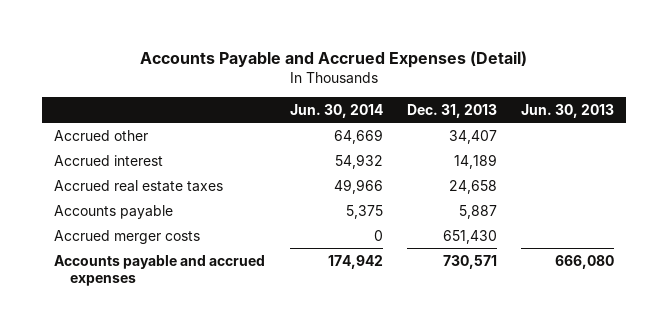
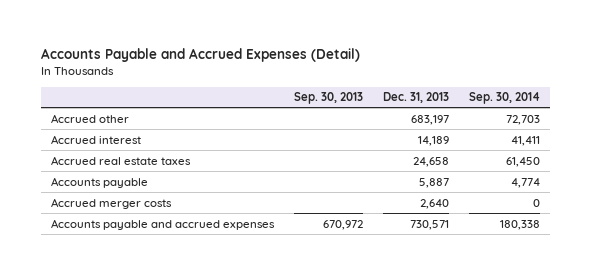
- | Jun. 30, 2014 | Dec. 31, 2013 | Jun. 30, 2013
+ | Sep. 30, 2013 | Dec. 31, 2013 | Sep. 30, 2014
- Accrued other | 64,669 | 34,407 |
+ Accrued other | | 683,197 | 72,703
- Accrued merger costs | 0 | 651,430 |
+ Accrued merger costs | | 2,640 | 0

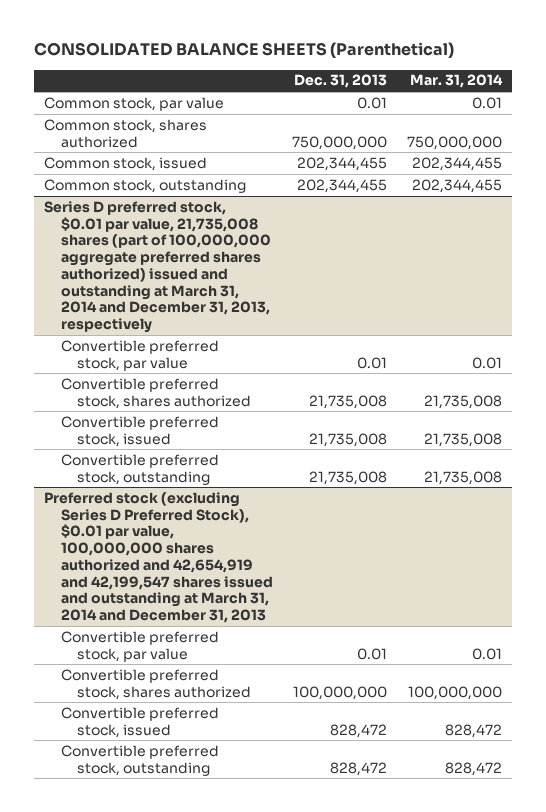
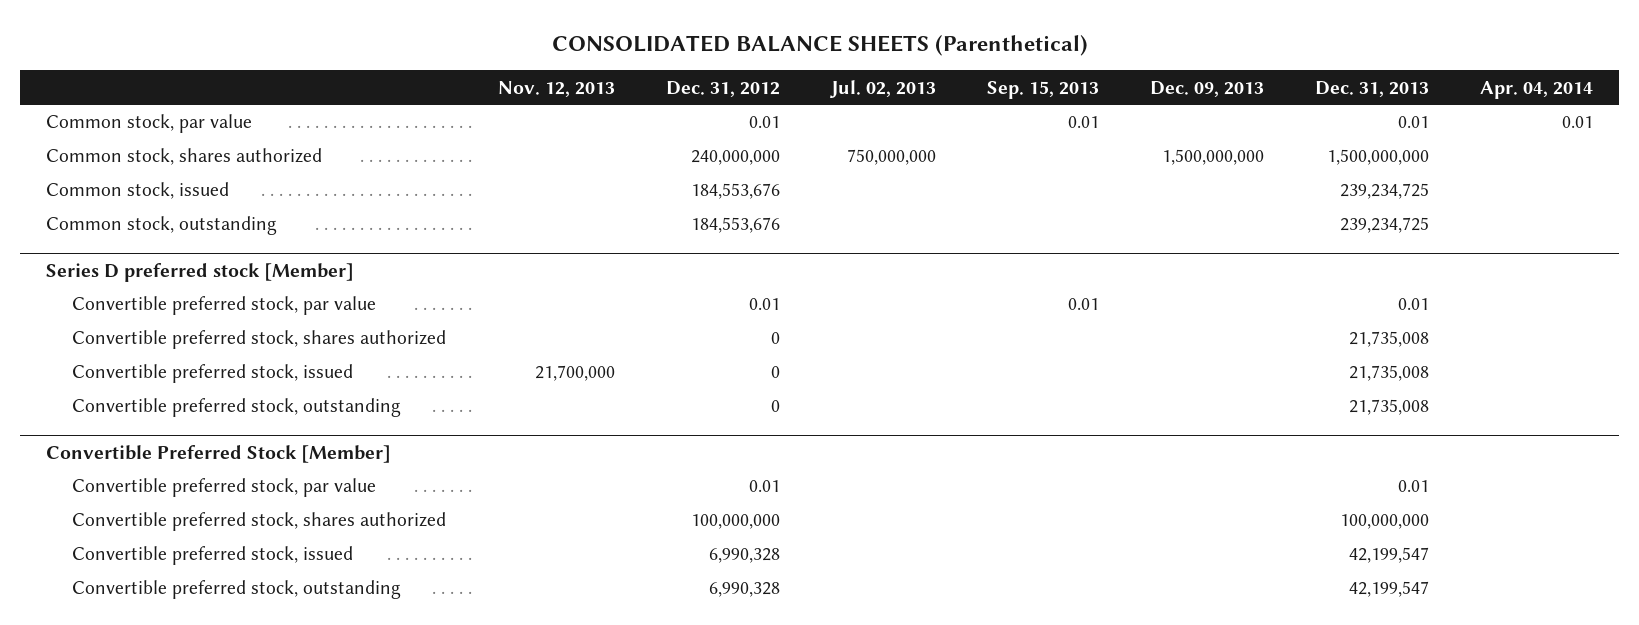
- | Dec. 31, 2013 | Mar. 31, 2014
+ | Nov. 12, 2013 | Dec. 31, 2012 | Jul. 02, 2013 | Sep. 15, 2013 | Dec. 09, 2013 | Dec. 31, 2013 | Apr. 04, 2014
- Common stock, shares authorized | 750,000,000 | 750,000,000
- Common stock, issued | 202,344,455 | 202,344,455
- Common stock, outstanding | 202,344,455 | 202,344,455
- Series D preferred stock, $0.01 par value, 21,735,008 shares (part of 100,000,000 aggregate preferred shares authorized) issued and outstanding at March 31, 2014 and December 31, 2013, respectively
+ Common stock, shares authorized | | 240,000,000 | 750,000,000 | | 1,500,000,000 | 1,500,000,000 |
+ Common stock, issued | | 184,553,676 | | | | 239,234,725 |
+ Common stock, outstanding | | 184,553,676 | | | | 239,234,725 |
+ Series D preferred stock [Member]
- Preferred stock (excluding Series D Preferred Stock), $0.01 par value, 100,000,000 shares authorized and 42,654,919 and 42,199,547 shares issued and outstanding at March 31, 2014 and December 31, 2013
+ Convertible Preferred Stock [Member]
- Convertible preferred stock, issued | 828,472 | 828,472
- Convertible preferred stock, outstanding | 828,472 | 828,472
+ Convertible preferred stock, issued | | 6,990,328 | | | | 42,199,547 |
+ Convertible preferred stock, outstanding | | 6,990,328 | | | | 42,199,547 |

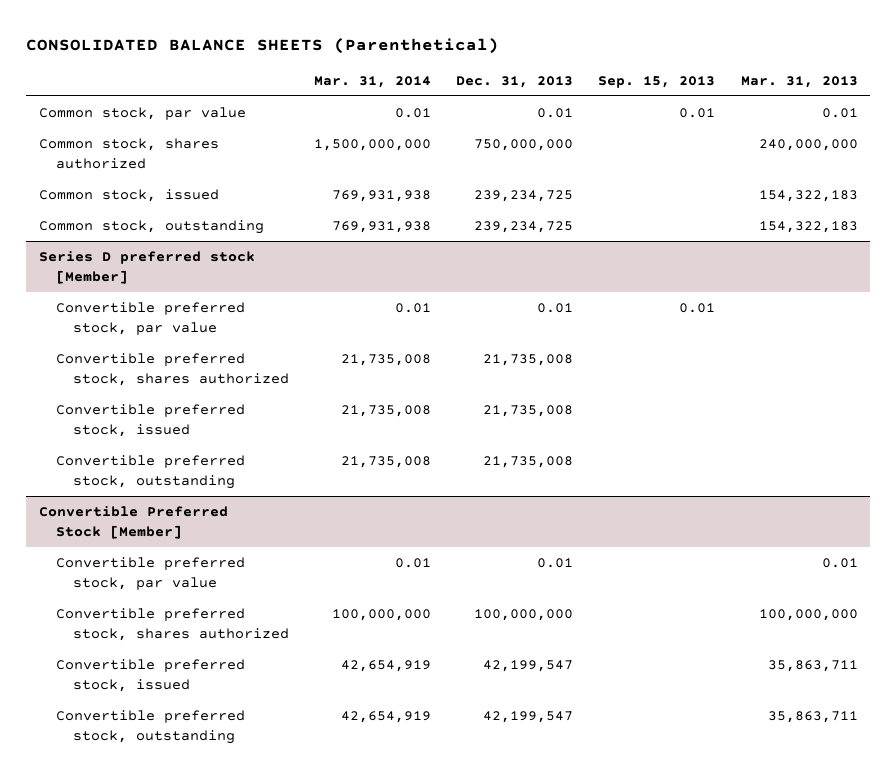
- | Nov. 12, 2013 | Dec. 31, 2012 | Jul. 02, 2013 | Sep. 15, 2013 | Dec. 09, 2013 | Dec. 31, 2013 | Apr. 04, 2014
+ | Mar. 31, 2014 | Dec. 31, 2013 | Sep. 15, 2013 | Mar. 31, 2013
- Common stock, shares authorized | | 240,000,000 | 750,000,000 | | 1,500,000,000 | 1,500,000,000 |
+ Common stock, shares authorized | 1,500,000,000 | 750,000,000 | | 240,000,000

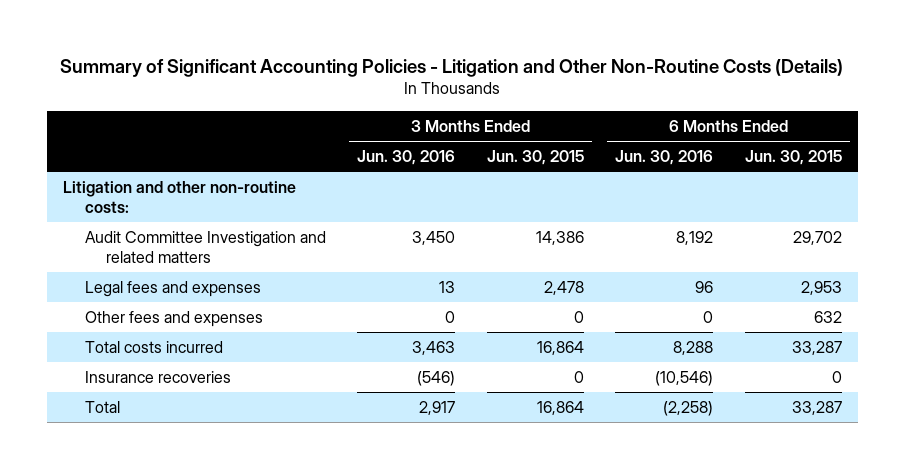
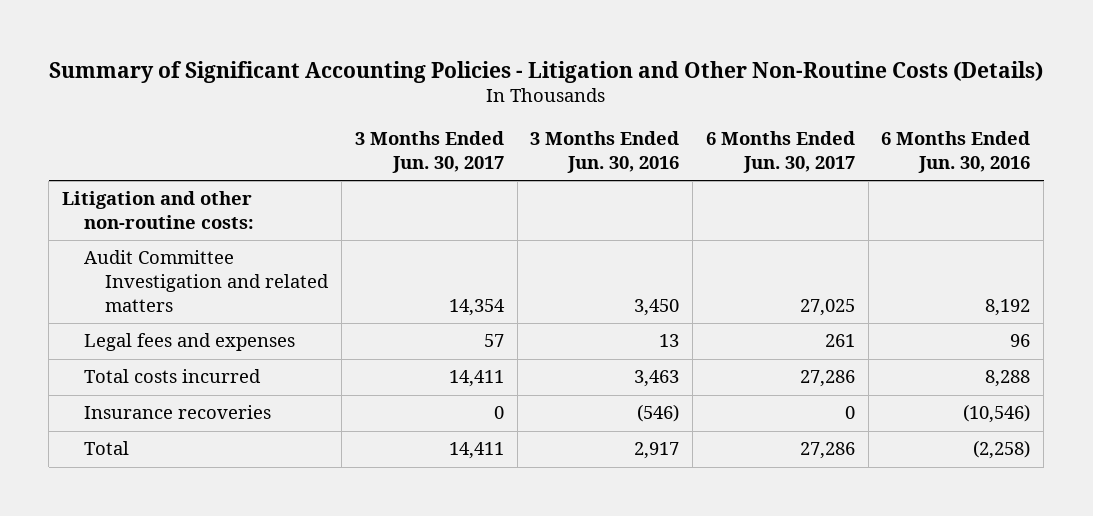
- | 3 Months Ended Jun. 30, 2016 | 3 Months Ended Jun. 30, 2015 | 6 Months Ended Jun. 30, 2016 | 6 Months Ended Jun. 30, 2015
+ | 3 Months Ended Jun. 30, 2017 | 3 Months Ended Jun. 30, 2016 | 6 Months Ended Jun. 30, 2017 | 6 Months Ended Jun. 30, 2016
- Other fees and expenses | 0 | 0 | 0 | 632

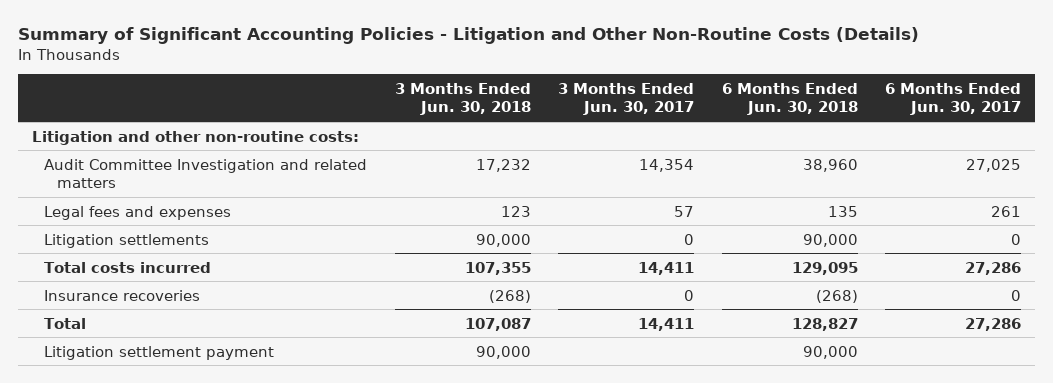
- | 3 Months Ended Jun. 30, 2017 | 3 Months Ended Jun. 30, 2016 | 6 Months Ended Jun. 30, 2017 | 6 Months Ended Jun. 30, 2016
+ | 3 Months Ended Jun. 30, 2018 | 3 Months Ended Jun. 30, 2017 | 6 Months Ended Jun. 30, 2018 | 6 Months Ended Jun. 30, 2017
+ Litigation settlements | 90,000 | 0 | 90,000 | 0
+ Litigation settlement payment | 90,000 | | 90,000 |

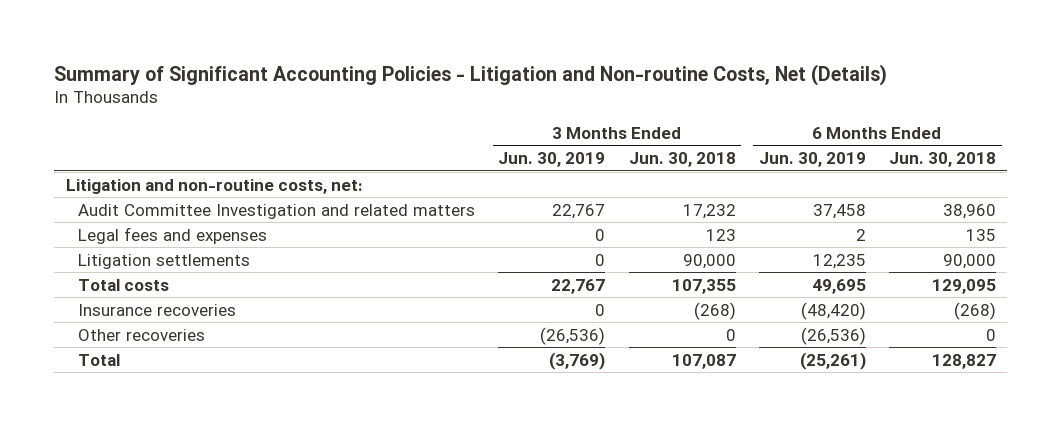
- Summary of Significant Accounting Policies - Litigation and Other Non-Routine Costs (Details)
+ Summary of Significant Accounting Policies - Litigation and Non-routine Costs, Net (Details)
- | 3 Months Ended Jun. 30, 2018 | 3 Months Ended Jun. 30, 2017 | 6 Months Ended Jun. 30, 2018 | 6 Months Ended Jun. 30, 2017
+ | 3 Months Ended Jun. 30, 2019 | 3 Months Ended Jun. 30, 2018 | 6 Months Ended Jun. 30, 2019 | 6 Months Ended Jun. 30, 2018
- Litigation and other non-routine costs:
+ Litigation and non-routine costs, net:
- Total costs incurred | 107,355 | 14,411 | 129,095 | 27,286
+ Total costs | 22,767 | 107,355 | 49,695 | 129,095
+ Other recoveries | (26,536) | 0 | (26,536) | 0
- Litigation settlement payment | 90,000 | | 90,000 |

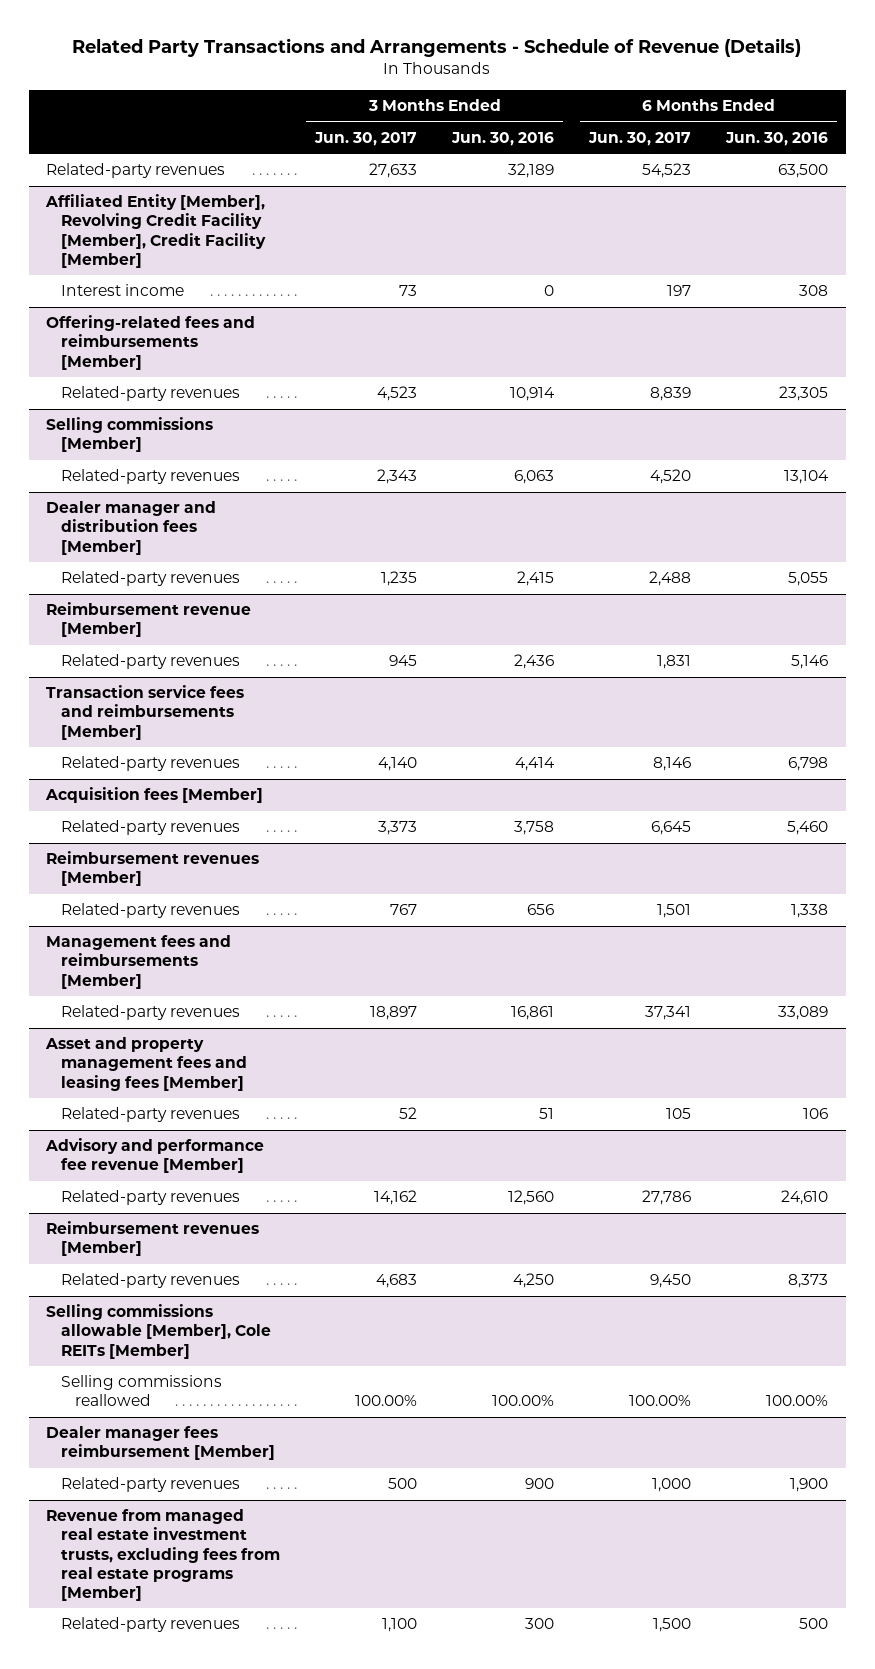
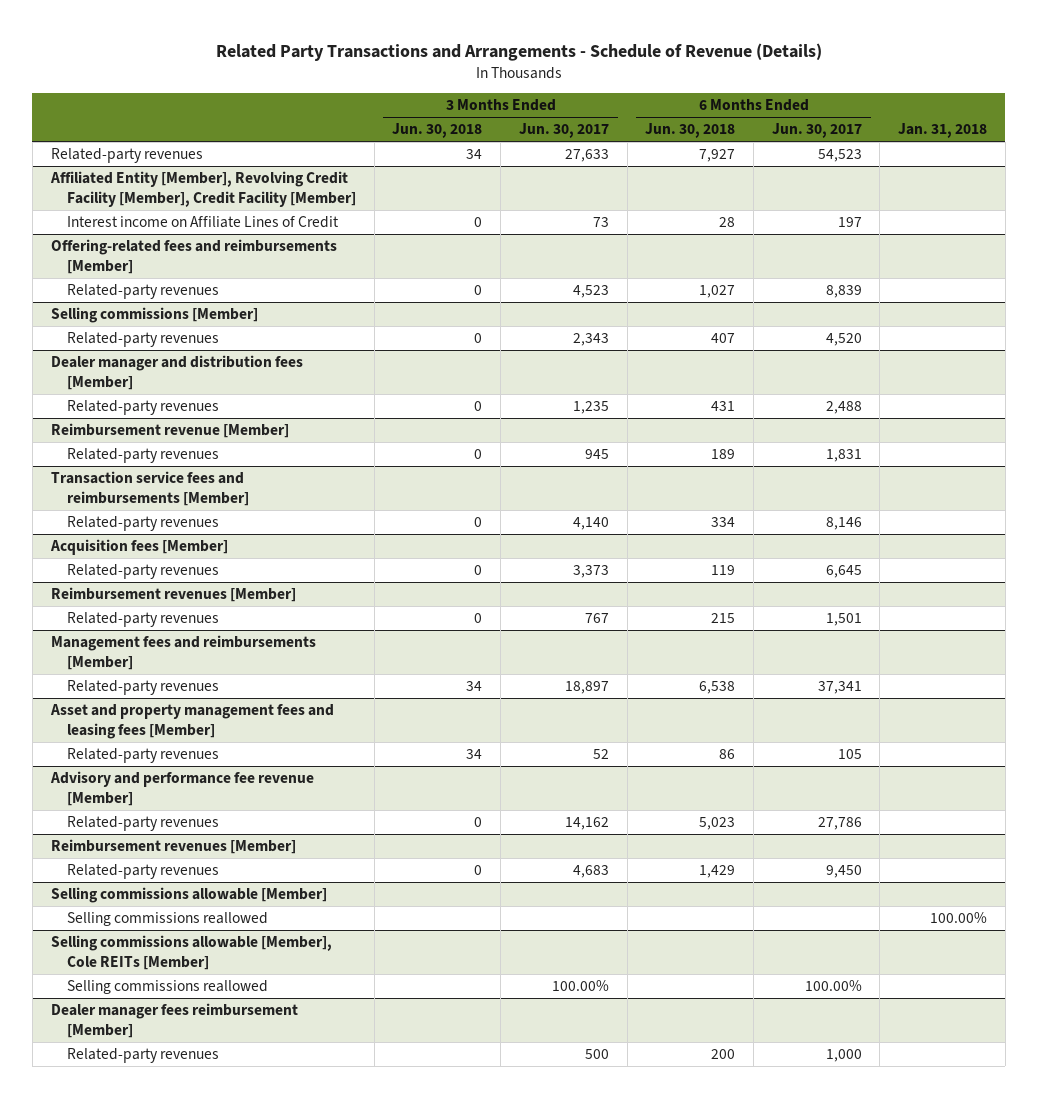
- | 3 Months Ended Jun. 30, 2017 | 3 Months Ended Jun. 30, 2016 | 6 Months Ended Jun. 30, 2017 | 6 Months Ended Jun. 30, 2016
+ | 3 Months Ended Jun. 30, 2018 | 3 Months Ended Jun. 30, 2017 | 6 Months Ended Jun. 30, 2018 | 6 Months Ended Jun. 30, 2017 | Jan. 31, 2018
@ Affiliated Entity [Member], Revolving Credit Facility [Member], Credit Facility [Member]
- Interest income | 73 | 0 | 197 | 308
+ Interest income on Affiliate Lines of Credit | 0 | 73 | 28 | 197 |
+ Selling commissions allowable [Member]
+ Selling commissions reallowed | | | | | 100.00%
- Revenue from managed real estate investment trusts, excluding fees from real estate programs [Member]
- Related-party revenues | 1,100 | 300 | 1,500 | 500

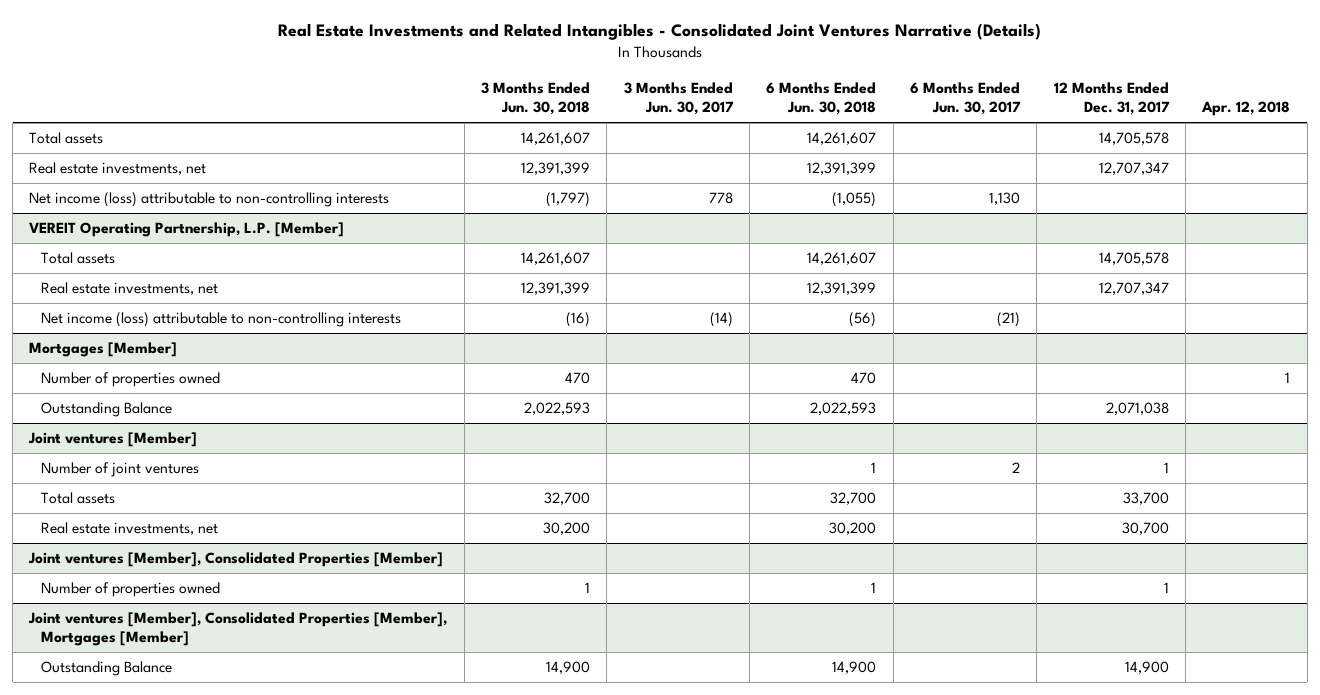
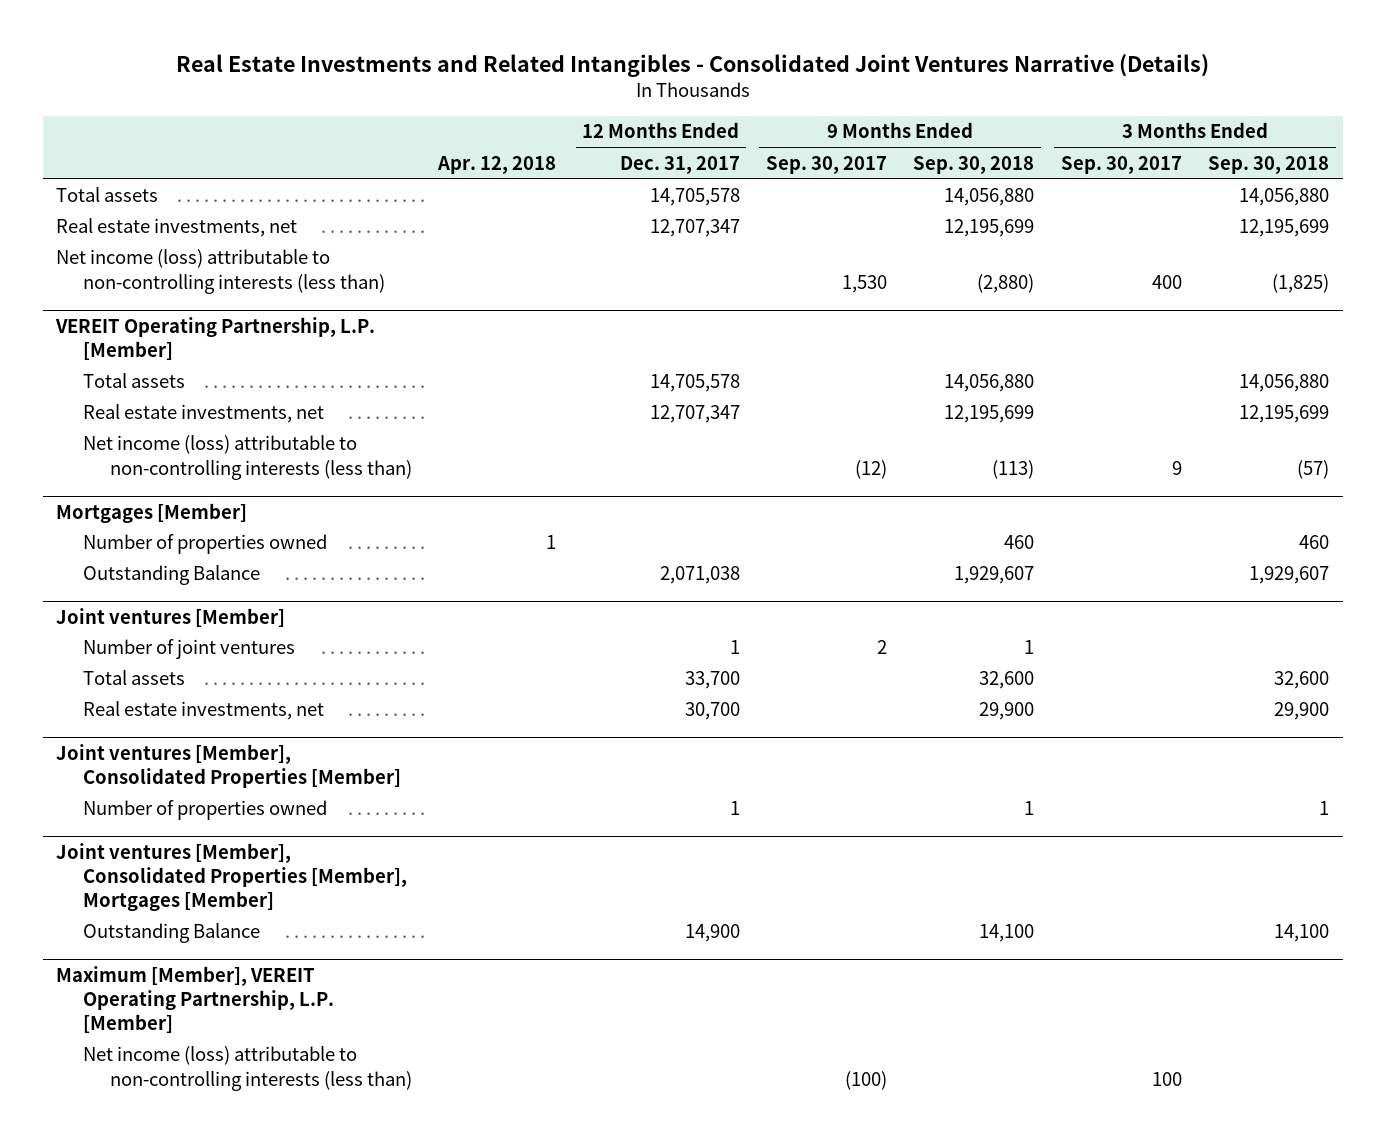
- | 3 Months Ended Jun. 30, 2018 | 3 Months Ended Jun. 30, 2017 | 6 Months Ended Jun. 30, 2018 | 6 Months Ended Jun. 30, 2017 | 12 Months Ended Dec. 31, 2017 | Apr. 12, 2018
+ | Apr. 12, 2018 | 12 Months Ended Dec. 31, 2017 | 9 Months Ended Sep. 30, 2017 | 9 Months Ended Sep. 30, 2018 | 3 Months Ended Sep. 30, 2017 | 3 Months Ended Sep. 30, 2018
- Net income (loss) attributable to non-controlling interests | (1,797) | 778 | (1,055) | 1,130 | |
+ Net income (loss) attributable to non-controlling interests (less than) | | | 1,530 | (2,880) | 400 | (1,825)
@ VEREIT Operating Partnership, L.P. [Member]
- Net income (loss) attributable to non-controlling interests | (16) | (14) | (56) | (21) | |
+ Net income (loss) attributable to non-controlling interests (less than) | | | (12) | (113) | 9 | (57)
+ Maximum [Member], VEREIT Operating Partnership, L.P. [Member]
+ Net income (loss) attributable to non-controlling interests (less than) | | | (100) | | 100 |

